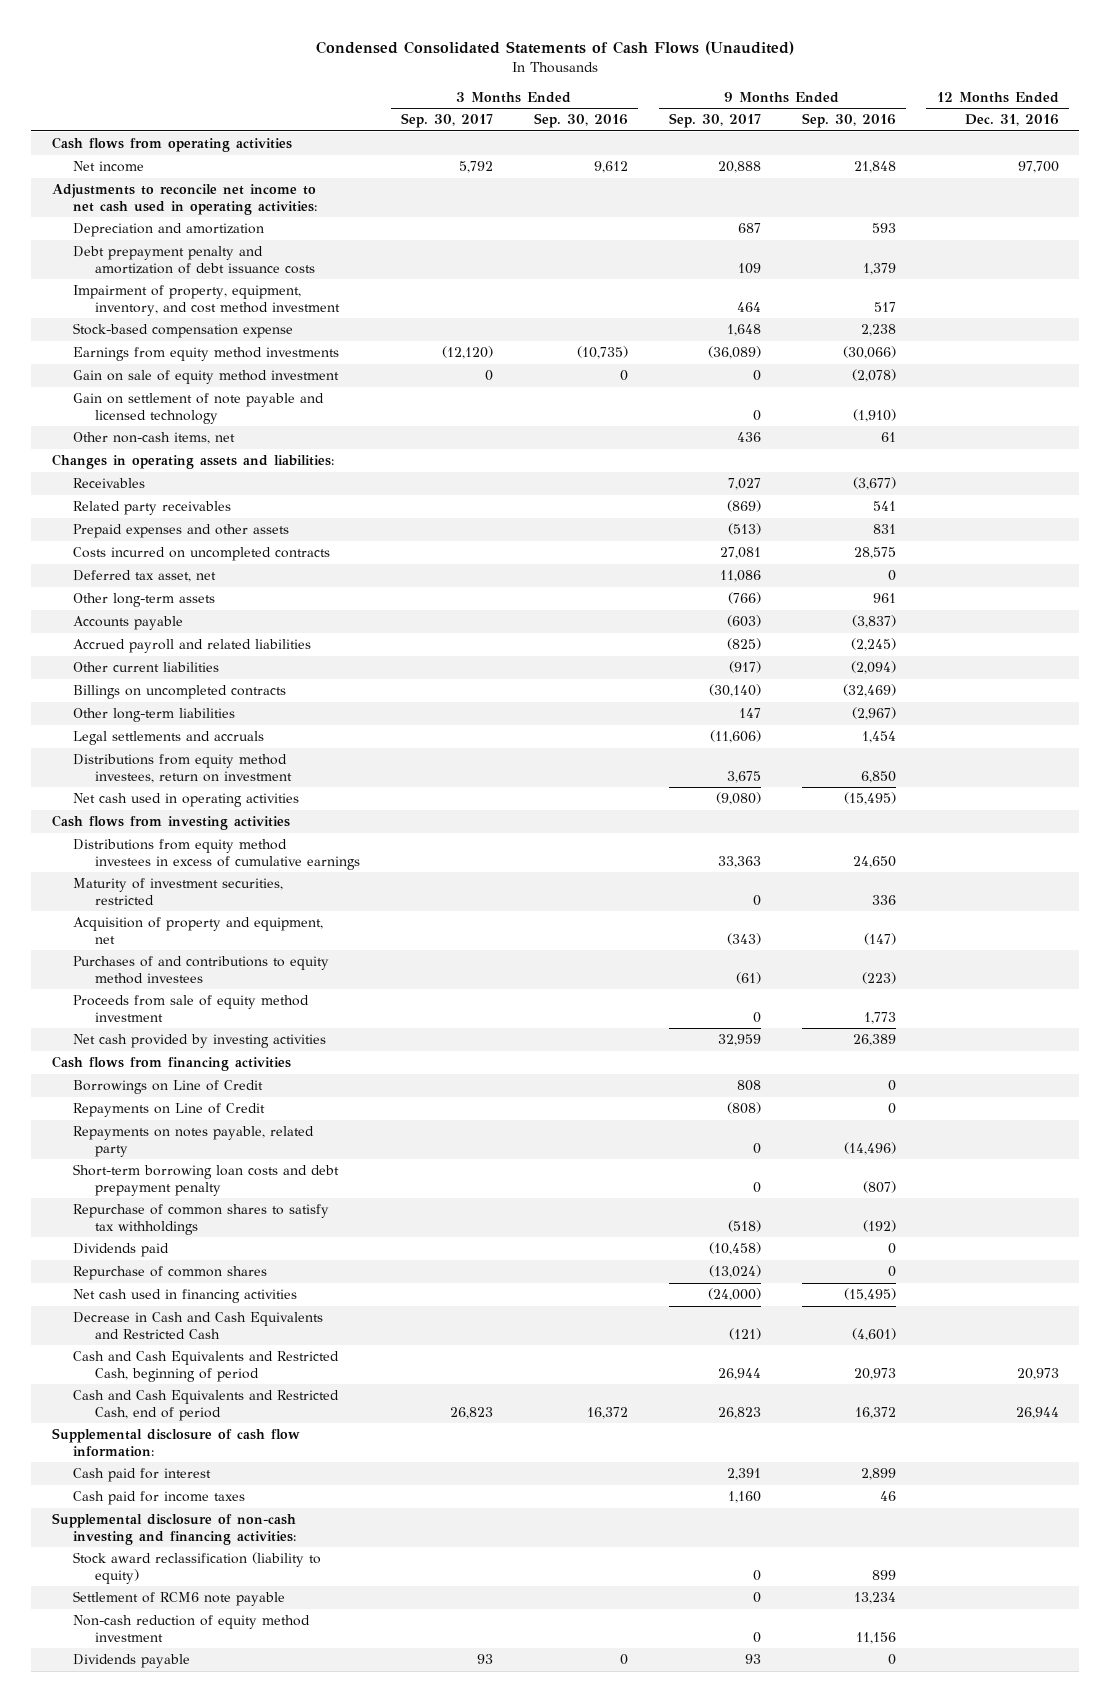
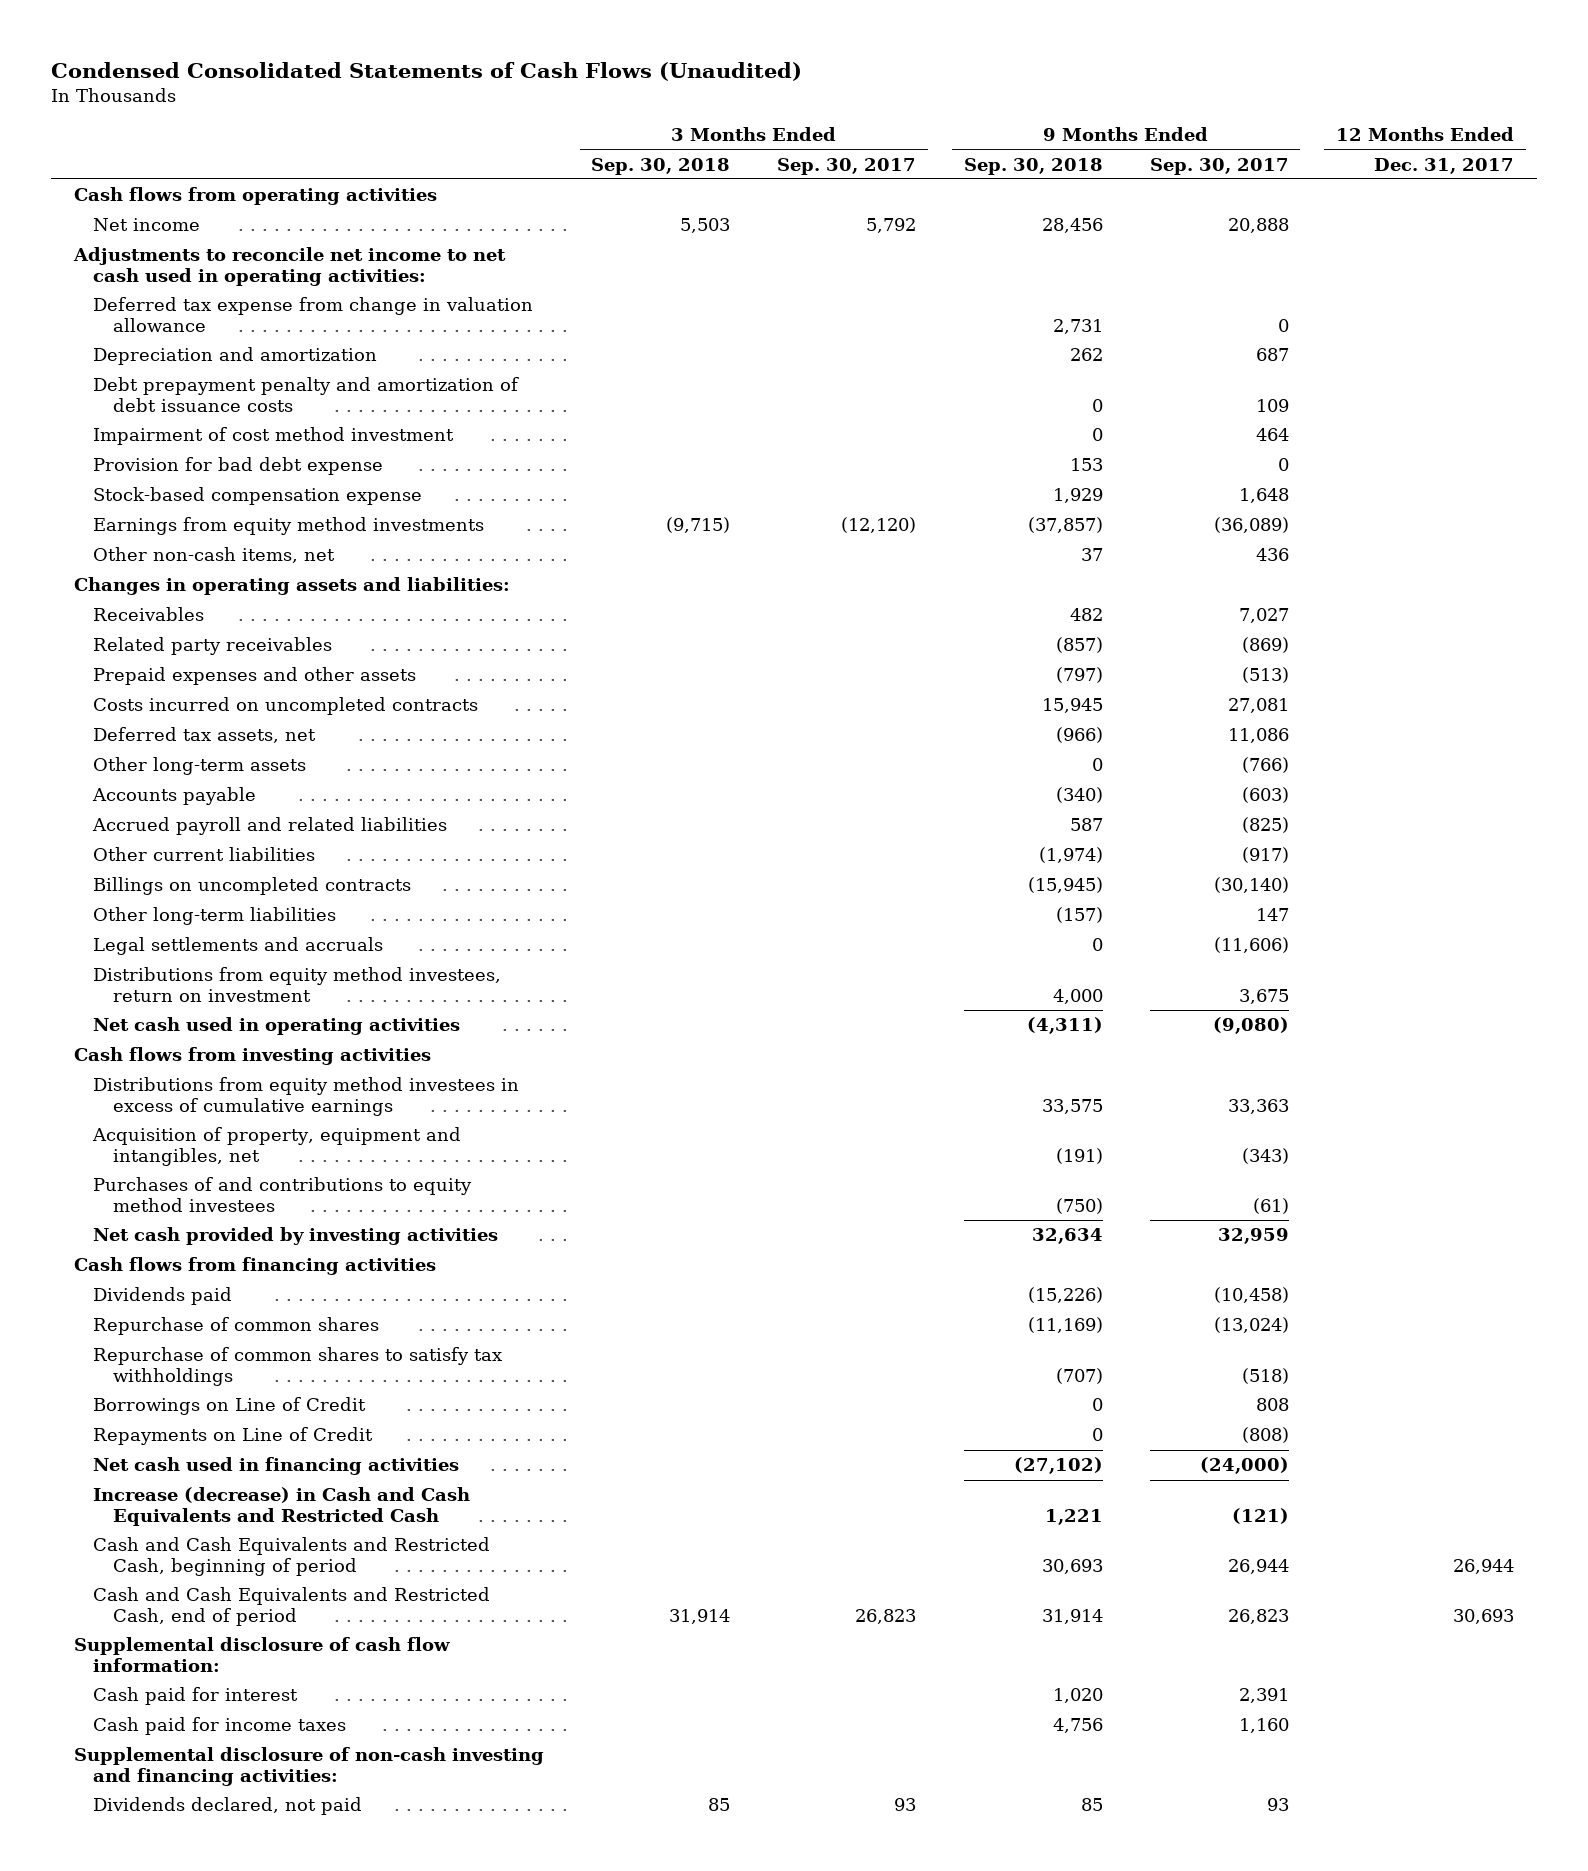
- | 3 Months Ended Sep. 30, 2017 | 3 Months Ended Sep. 30, 2016 | 9 Months Ended Sep. 30, 2017 | 9 Months Ended Sep. 30, 2016 | 12 Months Ended Dec. 31, 2016
+ | 3 Months Ended Sep. 30, 2018 | 3 Months Ended Sep. 30, 2017 | 9 Months Ended Sep. 30, 2018 | 9 Months Ended Sep. 30, 2017 | 12 Months Ended Dec. 31, 2017
+ Deferred tax expense from change in valuation allowance | | | 2,731 | 0 |
- Impairment of property, equipment, inventory, and cost method investment | | | 464 | 517 |
+ Impairment of cost method investment | | | 0 | 464 |
+ Provision for bad debt expense | | | 153 | 0 |
- Gain on sale of equity method investment | 0 | 0 | 0 | (2,078) |
- Gain on settlement of note payable and licensed technology | | | 0 | (1,910) |
- Deferred tax asset, net | | | 11,086 | 0 |
+ Deferred tax assets, net | | | (966) | 11,086 |
- Maturity of investment securities, restricted | | | 0 | 336 |
- Acquisition of property and equipment, net | | | (343) | (147) |
+ Acquisition of property, equipment and intangibles, net | | | (191) | (343) |
- Proceeds from sale of equity method investment | | | 0 | 1,773 |
- Repayments on notes payable, related party | | | 0 | (14,496) |
- Short-term borrowing loan costs and debt prepayment penalty | | | 0 | (807) |
moved down: Repurchase of common shares to satisfy tax withholdings | | | (707) | (518) |
moved down: Borrowings on Line of Credit | | | 0 | 808 |
moved down: Repayments on Line of Credit | | | 0 | (808) |
- Decrease in Cash and Cash Equivalents and Restricted Cash | | | (121) | (4,601) |
+ Increase (decrease) in Cash and Cash Equivalents and Restricted Cash | | | 1,221 | (121) |
- Stock award reclassification (liability to equity) | | | 0 | 899 |
- Settlement of RCM6 note payable | | | 0 | 13,234 |
- Non-cash reduction of equity method investment | | | 0 | 11,156 |
- Dividends payable | 93 | 0 | 93 | 0 |
+ Dividends declared, not paid | 85 | 93 | 85 | 93 |

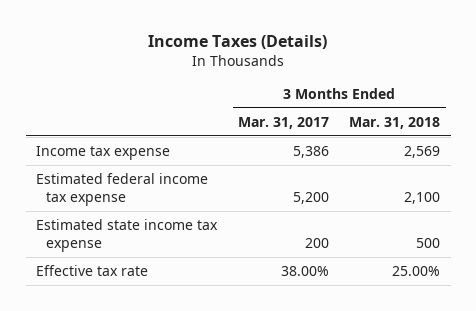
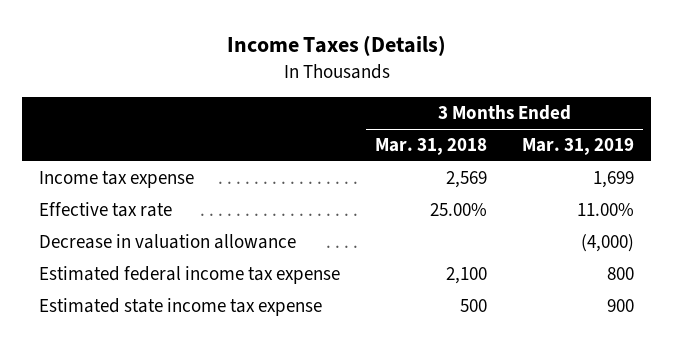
- | 3 Months Ended Mar. 31, 2017 | 3 Months Ended Mar. 31, 2018
+ | 3 Months Ended Mar. 31, 2018 | 3 Months Ended Mar. 31, 2019
moved up: Effective tax rate | 25.00% | 11.00%
+ Decrease in valuation allowance | | (4,000)

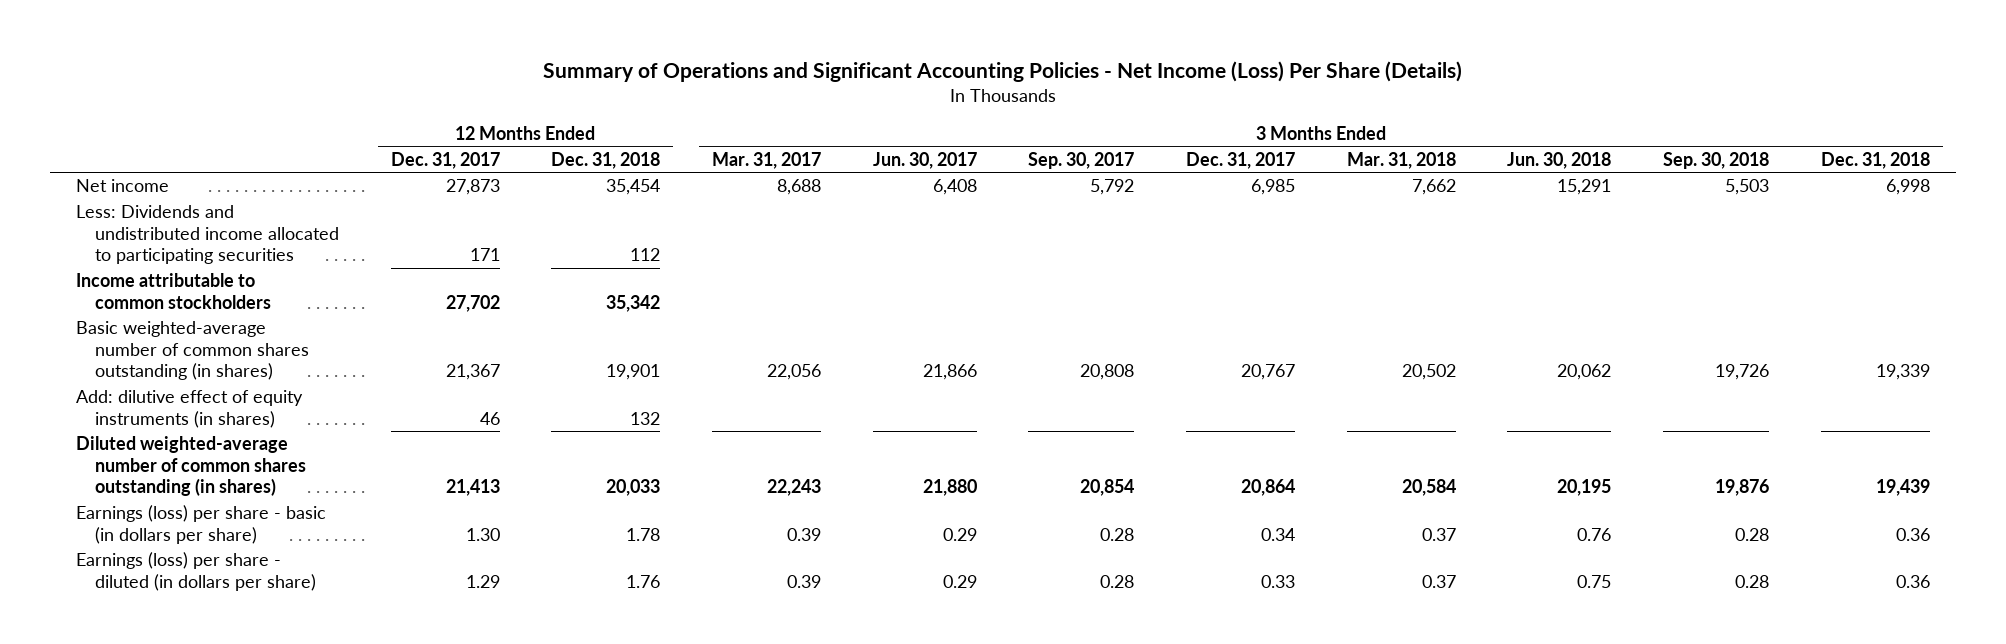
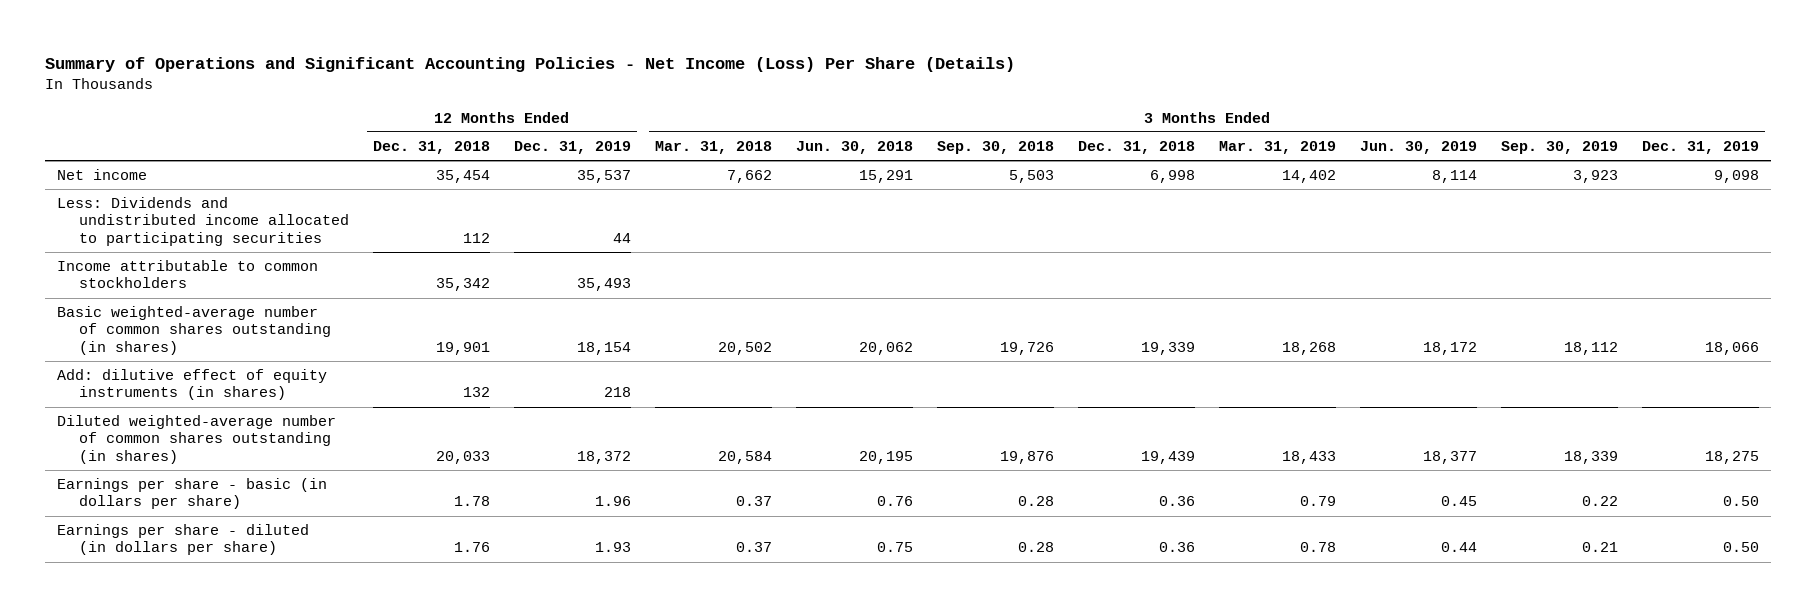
- | 12 Months Ended Dec. 31, 2017 | 12 Months Ended Dec. 31, 2018 | 3 Months Ended Mar. 31, 2017 | 3 Months Ended Jun. 30, 2017 | 3 Months Ended Sep. 30, 2017 | 3 Months Ended Dec. 31, 2017 | 3 Months Ended Mar. 31, 2018 | 3 Months Ended Jun. 30, 2018 | 3 Months Ended Sep. 30, 2018 | 3 Months Ended Dec. 31, 2018
+ | 12 Months Ended Dec. 31, 2018 | 12 Months Ended Dec. 31, 2019 | 3 Months Ended Mar. 31, 2018 | 3 Months Ended Jun. 30, 2018 | 3 Months Ended Sep. 30, 2018 | 3 Months Ended Dec. 31, 2018 | 3 Months Ended Mar. 31, 2019 | 3 Months Ended Jun. 30, 2019 | 3 Months Ended Sep. 30, 2019 | 3 Months Ended Dec. 31, 2019
- Earnings (loss) per share - basic (in dollars per share) | 1.30 | 1.78 | 0.39 | 0.29 | 0.28 | 0.34 | 0.37 | 0.76 | 0.28 | 0.36
- Earnings (loss) per share - diluted (in dollars per share) | 1.29 | 1.76 | 0.39 | 0.29 | 0.28 | 0.33 | 0.37 | 0.75 | 0.28 | 0.36
+ Earnings per share - basic (in dollars per share) | 1.78 | 1.96 | 0.37 | 0.76 | 0.28 | 0.36 | 0.79 | 0.45 | 0.22 | 0.50
+ Earnings per share - diluted (in dollars per share) | 1.76 | 1.93 | 0.37 | 0.75 | 0.28 | 0.36 | 0.78 | 0.44 | 0.21 | 0.50

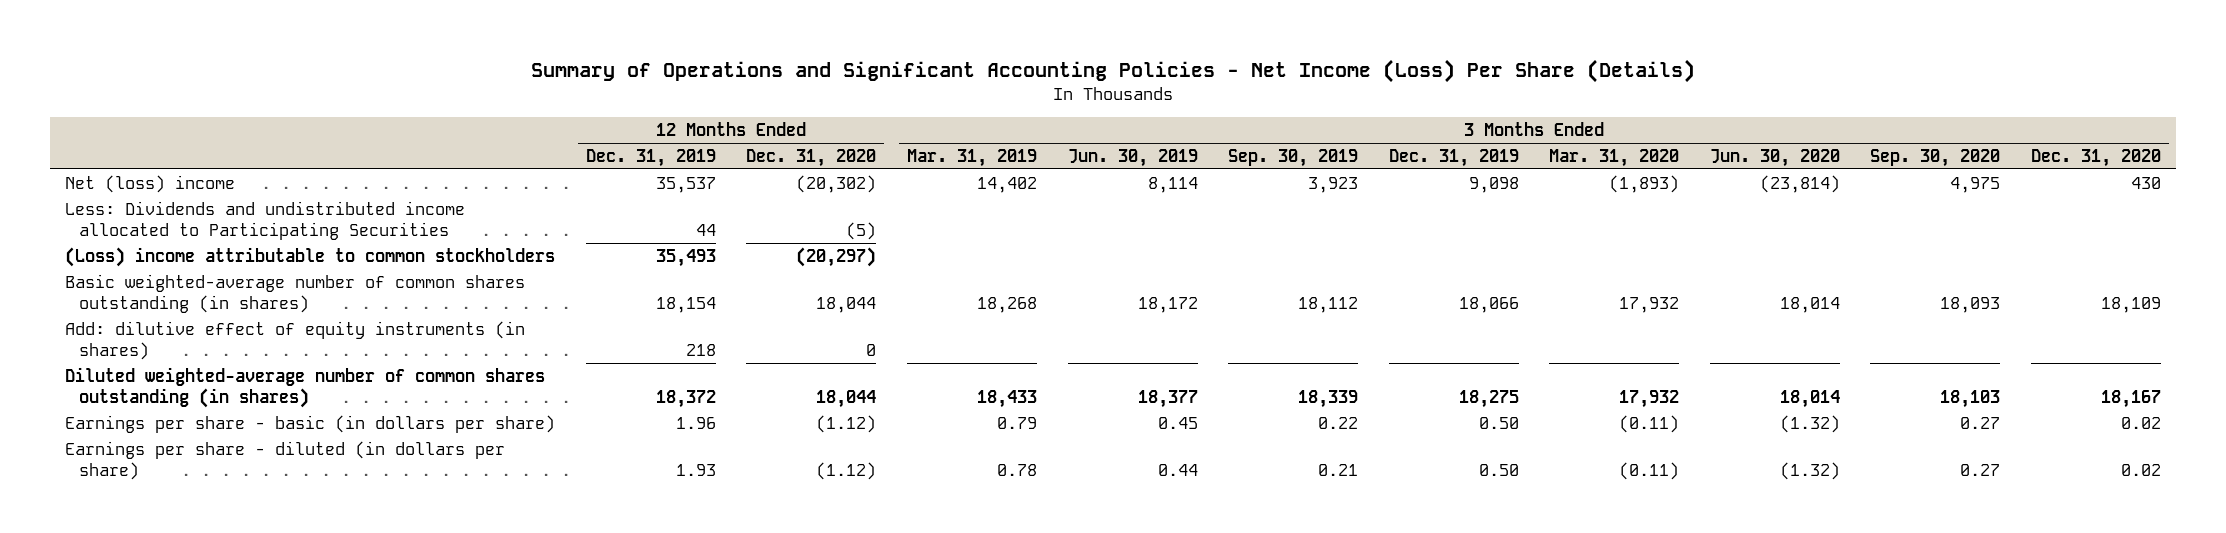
- | 12 Months Ended Dec. 31, 2018 | 12 Months Ended Dec. 31, 2019 | 3 Months Ended Mar. 31, 2018 | 3 Months Ended Jun. 30, 2018 | 3 Months Ended Sep. 30, 2018 | 3 Months Ended Dec. 31, 2018 | 3 Months Ended Mar. 31, 2019 | 3 Months Ended Jun. 30, 2019 | 3 Months Ended Sep. 30, 2019 | 3 Months Ended Dec. 31, 2019
+ | 12 Months Ended Dec. 31, 2019 | 12 Months Ended Dec. 31, 2020 | 3 Months Ended Mar. 31, 2019 | 3 Months Ended Jun. 30, 2019 | 3 Months Ended Sep. 30, 2019 | 3 Months Ended Dec. 31, 2019 | 3 Months Ended Mar. 31, 2020 | 3 Months Ended Jun. 30, 2020 | 3 Months Ended Sep. 30, 2020 | 3 Months Ended Dec. 31, 2020
- Net income | 35,454 | 35,537 | 7,662 | 15,291 | 5,503 | 6,998 | 14,402 | 8,114 | 3,923 | 9,098
- Less: Dividends and undistributed income allocated to participating securities | 112 | 44 | | | | | | | |
- Income attributable to common stockholders | 35,342 | 35,493 | | | | | | | |
+ Net (loss) income | 35,537 | (20,302) | 14,402 | 8,114 | 3,923 | 9,098 | (1,893) | (23,814) | 4,975 | 430
+ Less: Dividends and undistributed income allocated to Participating Securities | 44 | (5) | | | | | | | |
+ (Loss) income attributable to common stockholders | 35,493 | (20,297) | | | | | | | |

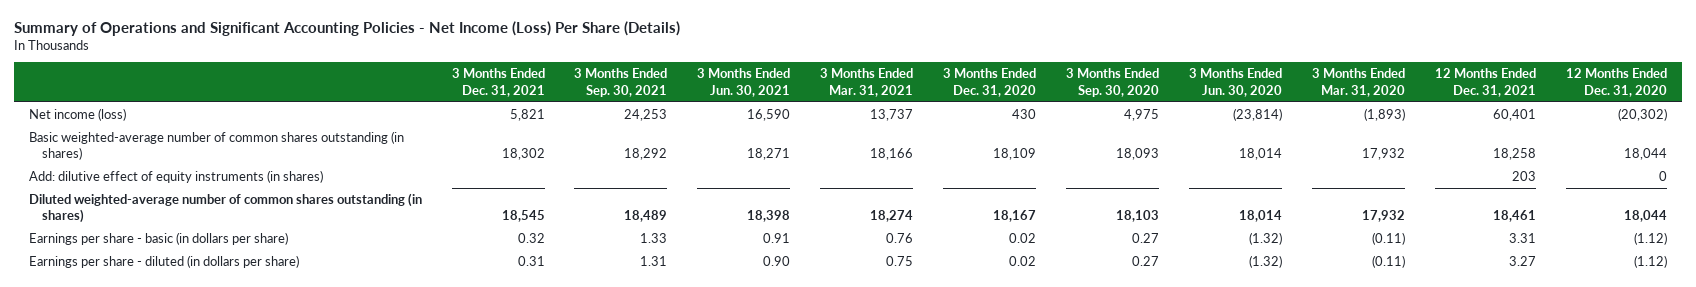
- | 12 Months Ended Dec. 31, 2019 | 12 Months Ended Dec. 31, 2020 | 3 Months Ended Mar. 31, 2019 | 3 Months Ended Jun. 30, 2019 | 3 Months Ended Sep. 30, 2019 | 3 Months Ended Dec. 31, 2019 | 3 Months Ended Mar. 31, 2020 | 3 Months Ended Jun. 30, 2020 | 3 Months Ended Sep. 30, 2020 | 3 Months Ended Dec. 31, 2020
+ | 3 Months Ended Dec. 31, 2021 | 3 Months Ended Sep. 30, 2021 | 3 Months Ended Jun. 30, 2021 | 3 Months Ended Mar. 31, 2021 | 3 Months Ended Dec. 31, 2020 | 3 Months Ended Sep. 30, 2020 | 3 Months Ended Jun. 30, 2020 | 3 Months Ended Mar. 31, 2020 | 12 Months Ended Dec. 31, 2021 | 12 Months Ended Dec. 31, 2020
- Net (loss) income | 35,537 | (20,302) | 14,402 | 8,114 | 3,923 | 9,098 | (1,893) | (23,814) | 4,975 | 430
- Less: Dividends and undistributed income allocated to Participating Securities | 44 | (5) | | | | | | | |
- (Loss) income attributable to common stockholders | 35,493 | (20,297) | | | | | | | |
+ Net income (loss) | 5,821 | 24,253 | 16,590 | 13,737 | 430 | 4,975 | (23,814) | (1,893) | 60,401 | (20,302)

